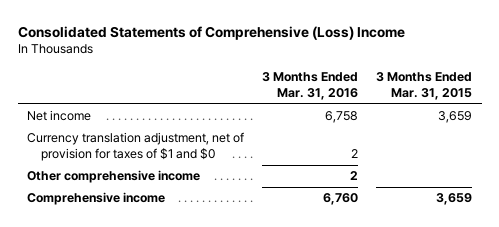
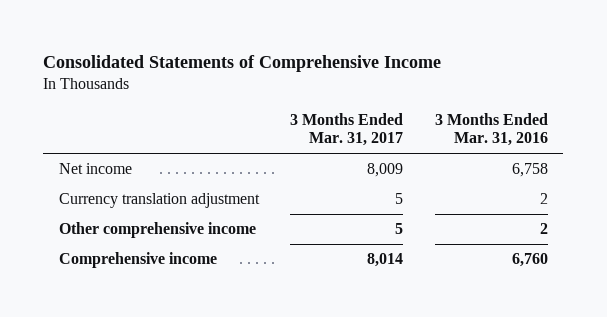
- Consolidated Statements of Comprehensive (Loss) Income
+ Consolidated Statements of Comprehensive Income
- | 3 Months Ended Mar. 31, 2016 | 3 Months Ended Mar. 31, 2015
+ | 3 Months Ended Mar. 31, 2017 | 3 Months Ended Mar. 31, 2016
- Currency translation adjustment, net of provision for taxes of $1 and $0 | 2 |
+ Currency translation adjustment | 5 | 2

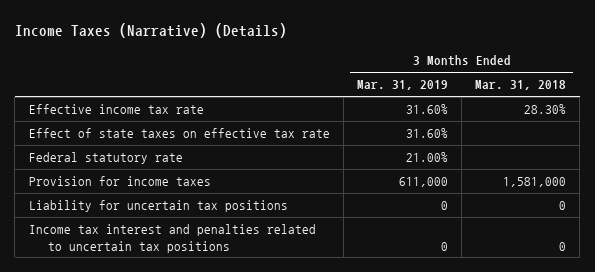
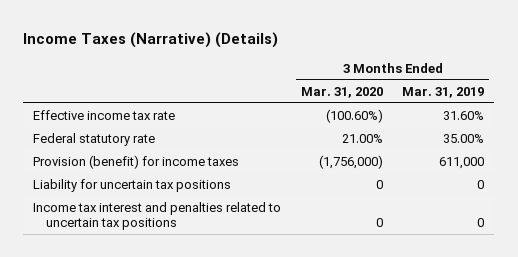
- | 3 Months Ended Mar. 31, 2019 | 3 Months Ended Mar. 31, 2018
+ | 3 Months Ended Mar. 31, 2020 | 3 Months Ended Mar. 31, 2019
- Effect of state taxes on effective tax rate | 31.60% |
- Federal statutory rate | 21.00% |
- Provision for income taxes | 611,000 | 1,581,000
+ Federal statutory rate | 21.00% | 35.00%
+ Provision (benefit) for income taxes | (1,756,000) | 611,000

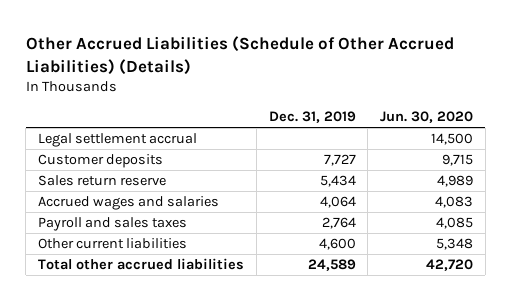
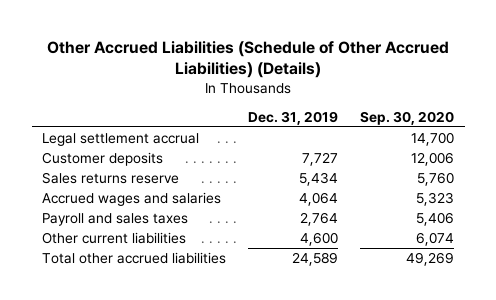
- | Dec. 31, 2019 | Jun. 30, 2020
+ | Dec. 31, 2019 | Sep. 30, 2020
- Sales return reserve | 5,434 | 4,989
+ Sales returns reserve | 5,434 | 5,760

